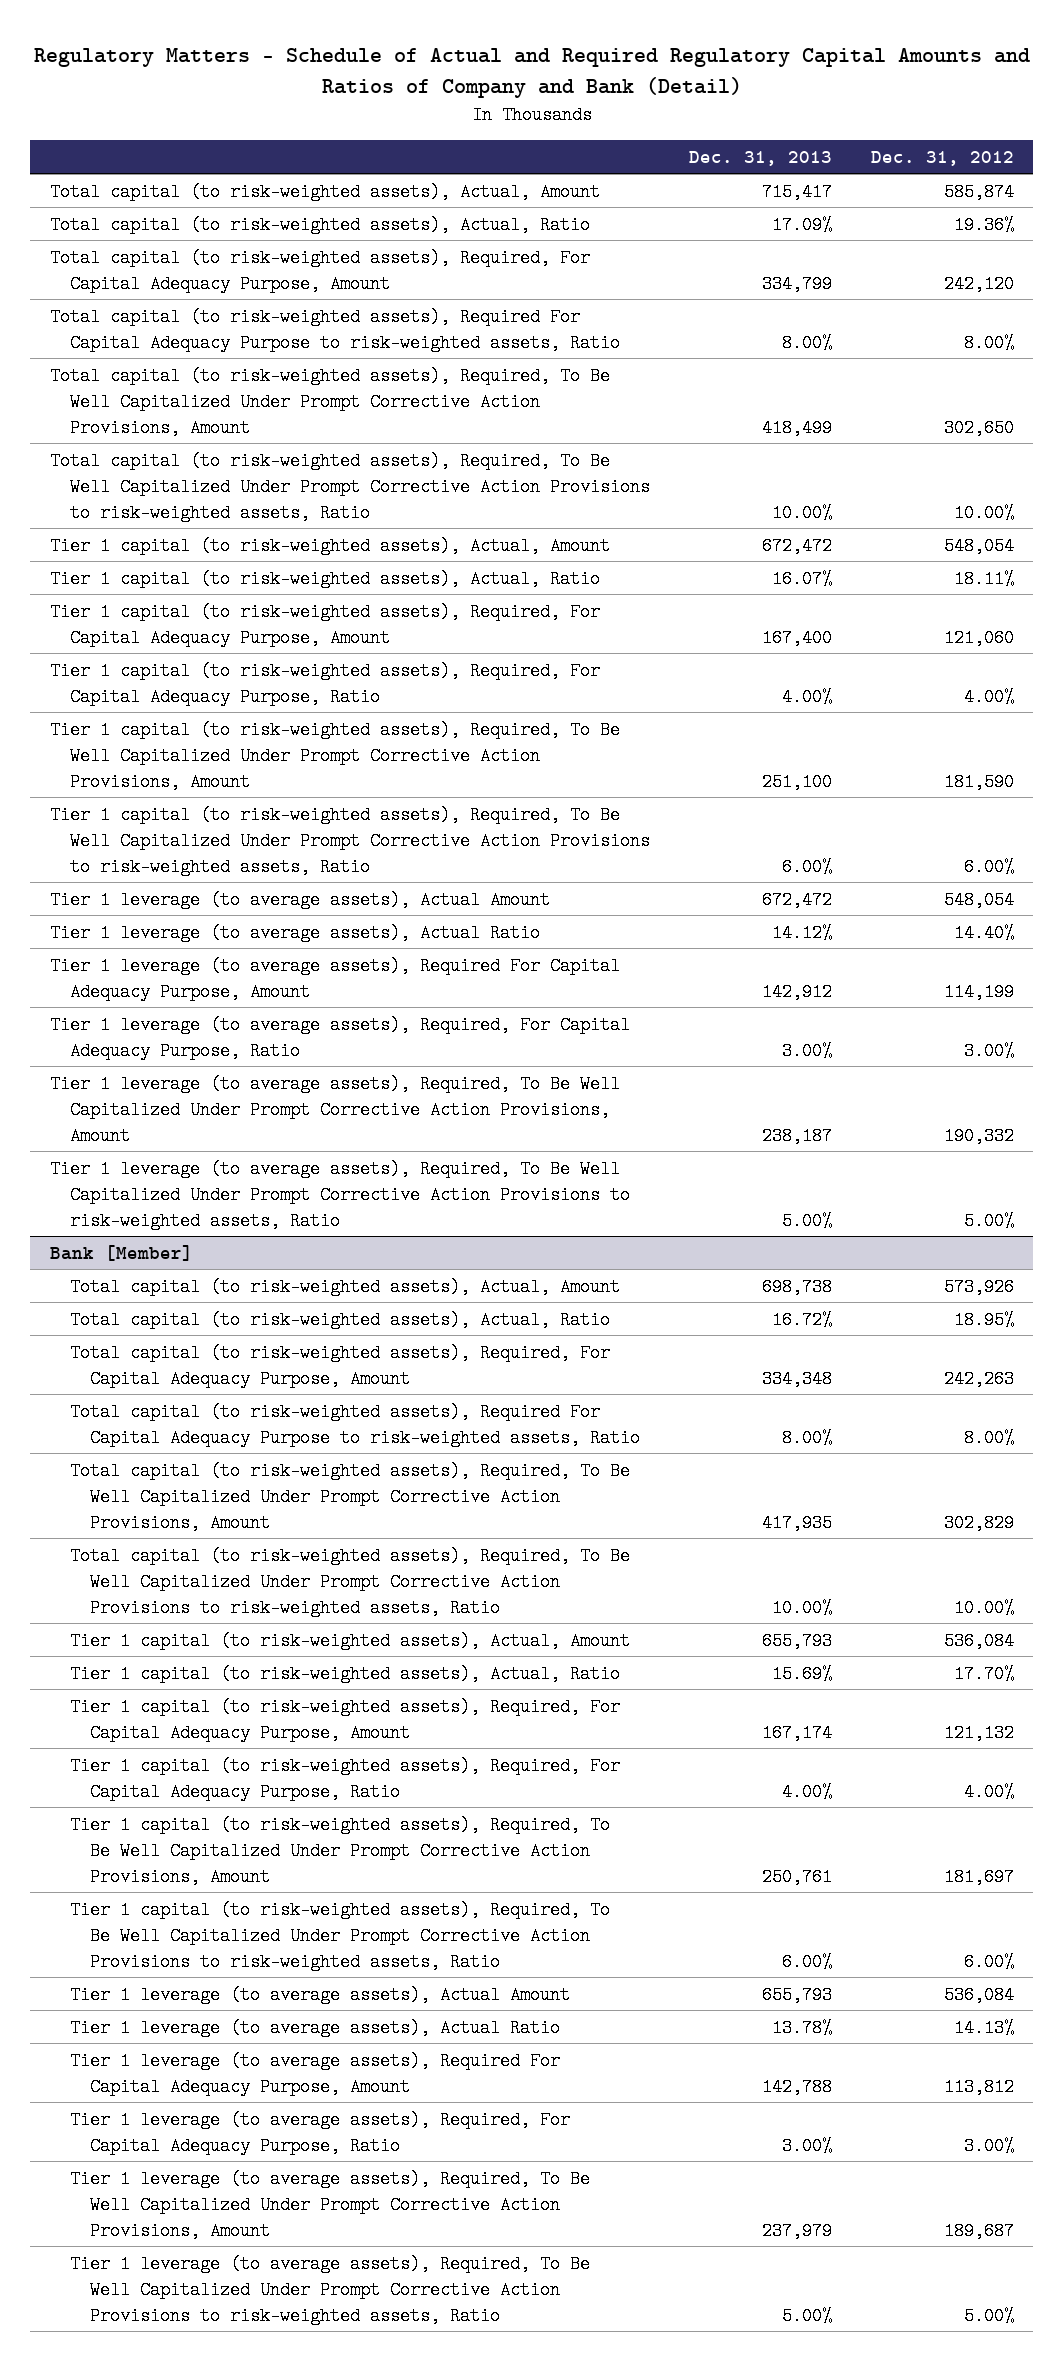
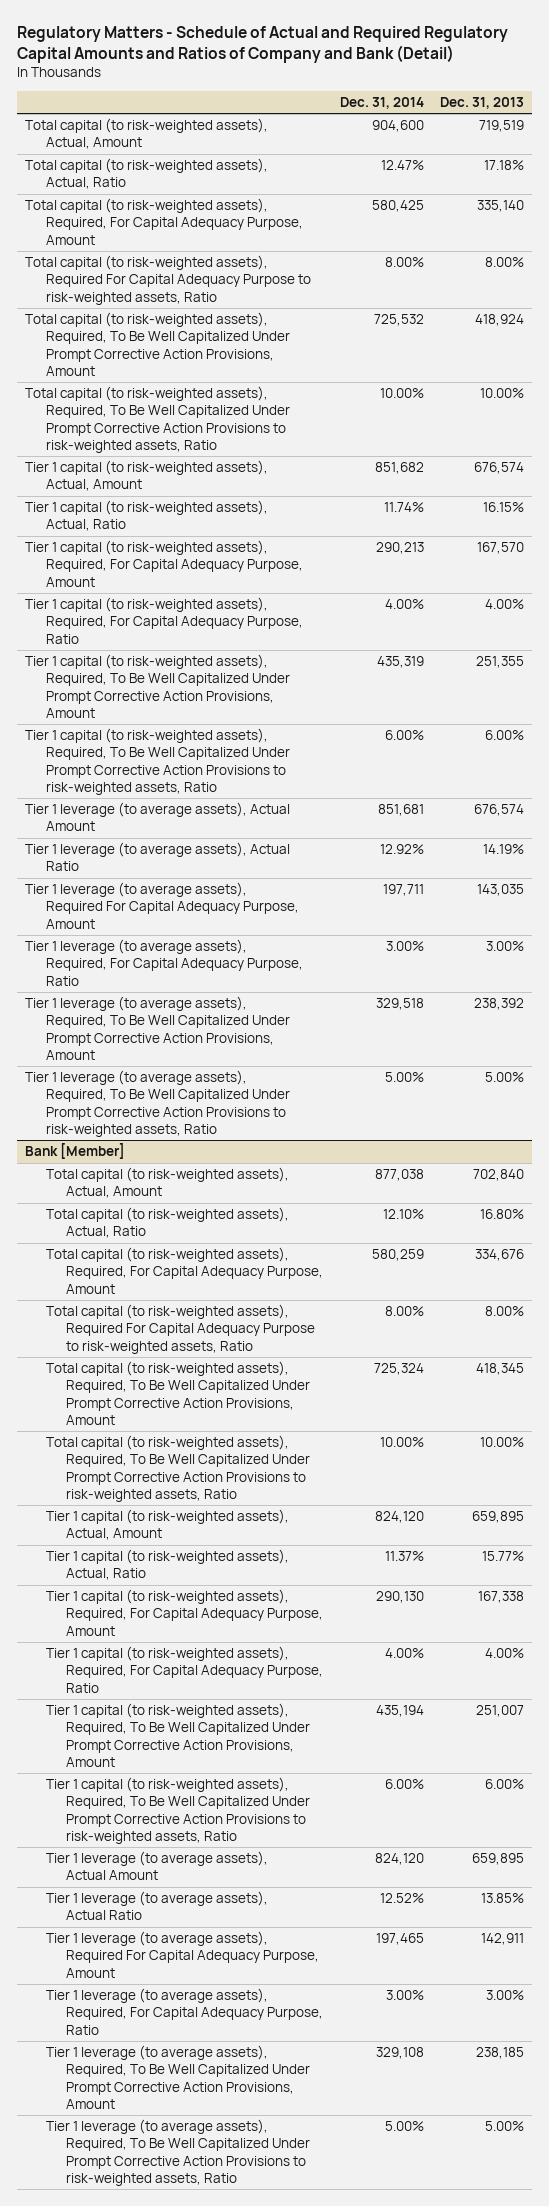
- | Dec. 31, 2013 | Dec. 31, 2012
+ | Dec. 31, 2014 | Dec. 31, 2013
- Total capital (to risk-weighted assets), Actual, Amount | 715,417 | 585,874
- Total capital (to risk-weighted assets), Actual, Ratio | 17.09% | 19.36%
- Total capital (to risk-weighted assets), Required, For Capital Adequacy Purpose, Amount | 334,799 | 242,120
+ Total capital (to risk-weighted assets), Actual, Amount | 904,600 | 719,519
+ Total capital (to risk-weighted assets), Actual, Ratio | 12.47% | 17.18%
+ Total capital (to risk-weighted assets), Required, For Capital Adequacy Purpose, Amount | 580,425 | 335,140
- Total capital (to risk-weighted assets), Required, To Be Well Capitalized Under Prompt Corrective Action Provisions, Amount | 418,499 | 302,650
+ Total capital (to risk-weighted assets), Required, To Be Well Capitalized Under Prompt Corrective Action Provisions, Amount | 725,532 | 418,924
- Tier 1 capital (to risk-weighted assets), Actual, Amount | 672,472 | 548,054
- Tier 1 capital (to risk-weighted assets), Actual, Ratio | 16.07% | 18.11%
- Tier 1 capital (to risk-weighted assets), Required, For Capital Adequacy Purpose, Amount | 167,400 | 121,060
+ Tier 1 capital (to risk-weighted assets), Actual, Amount | 851,682 | 676,574
+ Tier 1 capital (to risk-weighted assets), Actual, Ratio | 11.74% | 16.15%
+ Tier 1 capital (to risk-weighted assets), Required, For Capital Adequacy Purpose, Amount | 290,213 | 167,570
- Tier 1 capital (to risk-weighted assets), Required, To Be Well Capitalized Under Prompt Corrective Action Provisions, Amount | 251,100 | 181,590
+ Tier 1 capital (to risk-weighted assets), Required, To Be Well Capitalized Under Prompt Corrective Action Provisions, Amount | 435,319 | 251,355
- Tier 1 leverage (to average assets), Actual Amount | 672,472 | 548,054
- Tier 1 leverage (to average assets), Actual Ratio | 14.12% | 14.40%
- Tier 1 leverage (to average assets), Required For Capital Adequacy Purpose, Amount | 142,912 | 114,199
+ Tier 1 leverage (to average assets), Actual Amount | 851,681 | 676,574
+ Tier 1 leverage (to average assets), Actual Ratio | 12.92% | 14.19%
+ Tier 1 leverage (to average assets), Required For Capital Adequacy Purpose, Amount | 197,711 | 143,035
- Tier 1 leverage (to average assets), Required, To Be Well Capitalized Under Prompt Corrective Action Provisions, Amount | 238,187 | 190,332
+ Tier 1 leverage (to average assets), Required, To Be Well Capitalized Under Prompt Corrective Action Provisions, Amount | 329,518 | 238,392
@ Bank [Member]
- Total capital (to risk-weighted assets), Actual, Amount | 698,738 | 573,926
- Total capital (to risk-weighted assets), Actual, Ratio | 16.72% | 18.95%
- Total capital (to risk-weighted assets), Required, For Capital Adequacy Purpose, Amount | 334,348 | 242,263
+ Total capital (to risk-weighted assets), Actual, Amount | 877,038 | 702,840
+ Total capital (to risk-weighted assets), Actual, Ratio | 12.10% | 16.80%
+ Total capital (to risk-weighted assets), Required, For Capital Adequacy Purpose, Amount | 580,259 | 334,676
- Total capital (to risk-weighted assets), Required, To Be Well Capitalized Under Prompt Corrective Action Provisions, Amount | 417,935 | 302,829
+ Total capital (to risk-weighted assets), Required, To Be Well Capitalized Under Prompt Corrective Action Provisions, Amount | 725,324 | 418,345
- Tier 1 capital (to risk-weighted assets), Actual, Amount | 655,793 | 536,084
- Tier 1 capital (to risk-weighted assets), Actual, Ratio | 15.69% | 17.70%
- Tier 1 capital (to risk-weighted assets), Required, For Capital Adequacy Purpose, Amount | 167,174 | 121,132
+ Tier 1 capital (to risk-weighted assets), Actual, Amount | 824,120 | 659,895
+ Tier 1 capital (to risk-weighted assets), Actual, Ratio | 11.37% | 15.77%
+ Tier 1 capital (to risk-weighted assets), Required, For Capital Adequacy Purpose, Amount | 290,130 | 167,338
- Tier 1 capital (to risk-weighted assets), Required, To Be Well Capitalized Under Prompt Corrective Action Provisions, Amount | 250,761 | 181,697
+ Tier 1 capital (to risk-weighted assets), Required, To Be Well Capitalized Under Prompt Corrective Action Provisions, Amount | 435,194 | 251,007
- Tier 1 leverage (to average assets), Actual Amount | 655,793 | 536,084
- Tier 1 leverage (to average assets), Actual Ratio | 13.78% | 14.13%
- Tier 1 leverage (to average assets), Required For Capital Adequacy Purpose, Amount | 142,788 | 113,812
+ Tier 1 leverage (to average assets), Actual Amount | 824,120 | 659,895
+ Tier 1 leverage (to average assets), Actual Ratio | 12.52% | 13.85%
+ Tier 1 leverage (to average assets), Required For Capital Adequacy Purpose, Amount | 197,465 | 142,911
- Tier 1 leverage (to average assets), Required, To Be Well Capitalized Under Prompt Corrective Action Provisions, Amount | 237,979 | 189,687
+ Tier 1 leverage (to average assets), Required, To Be Well Capitalized Under Prompt Corrective Action Provisions, Amount | 329,108 | 238,185

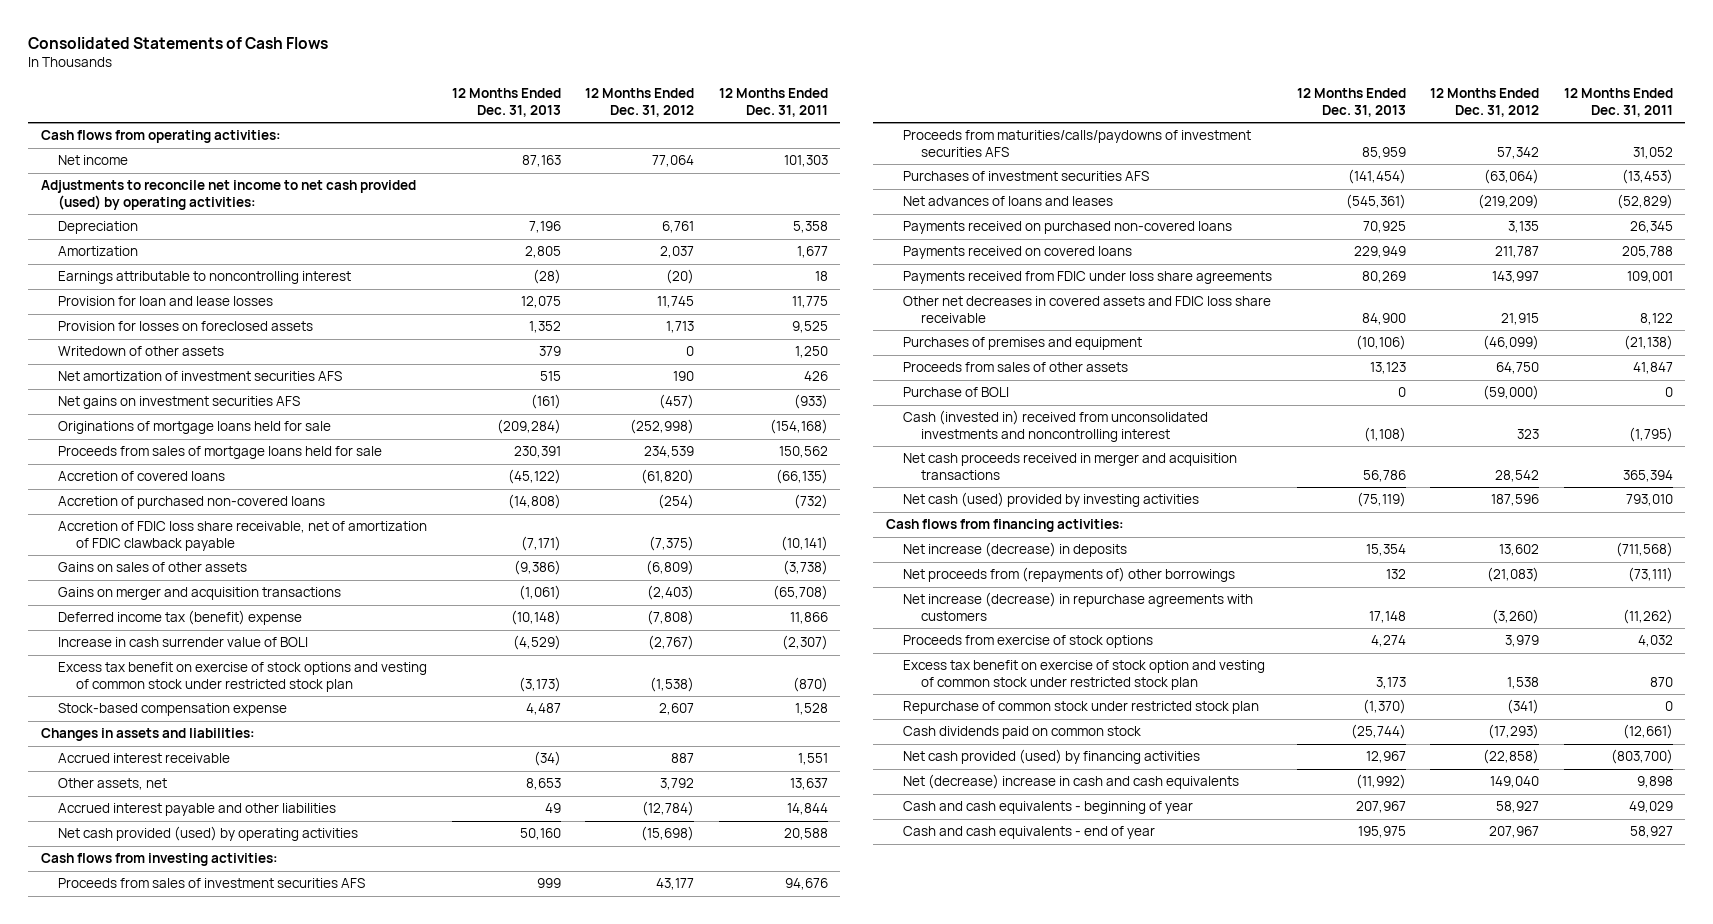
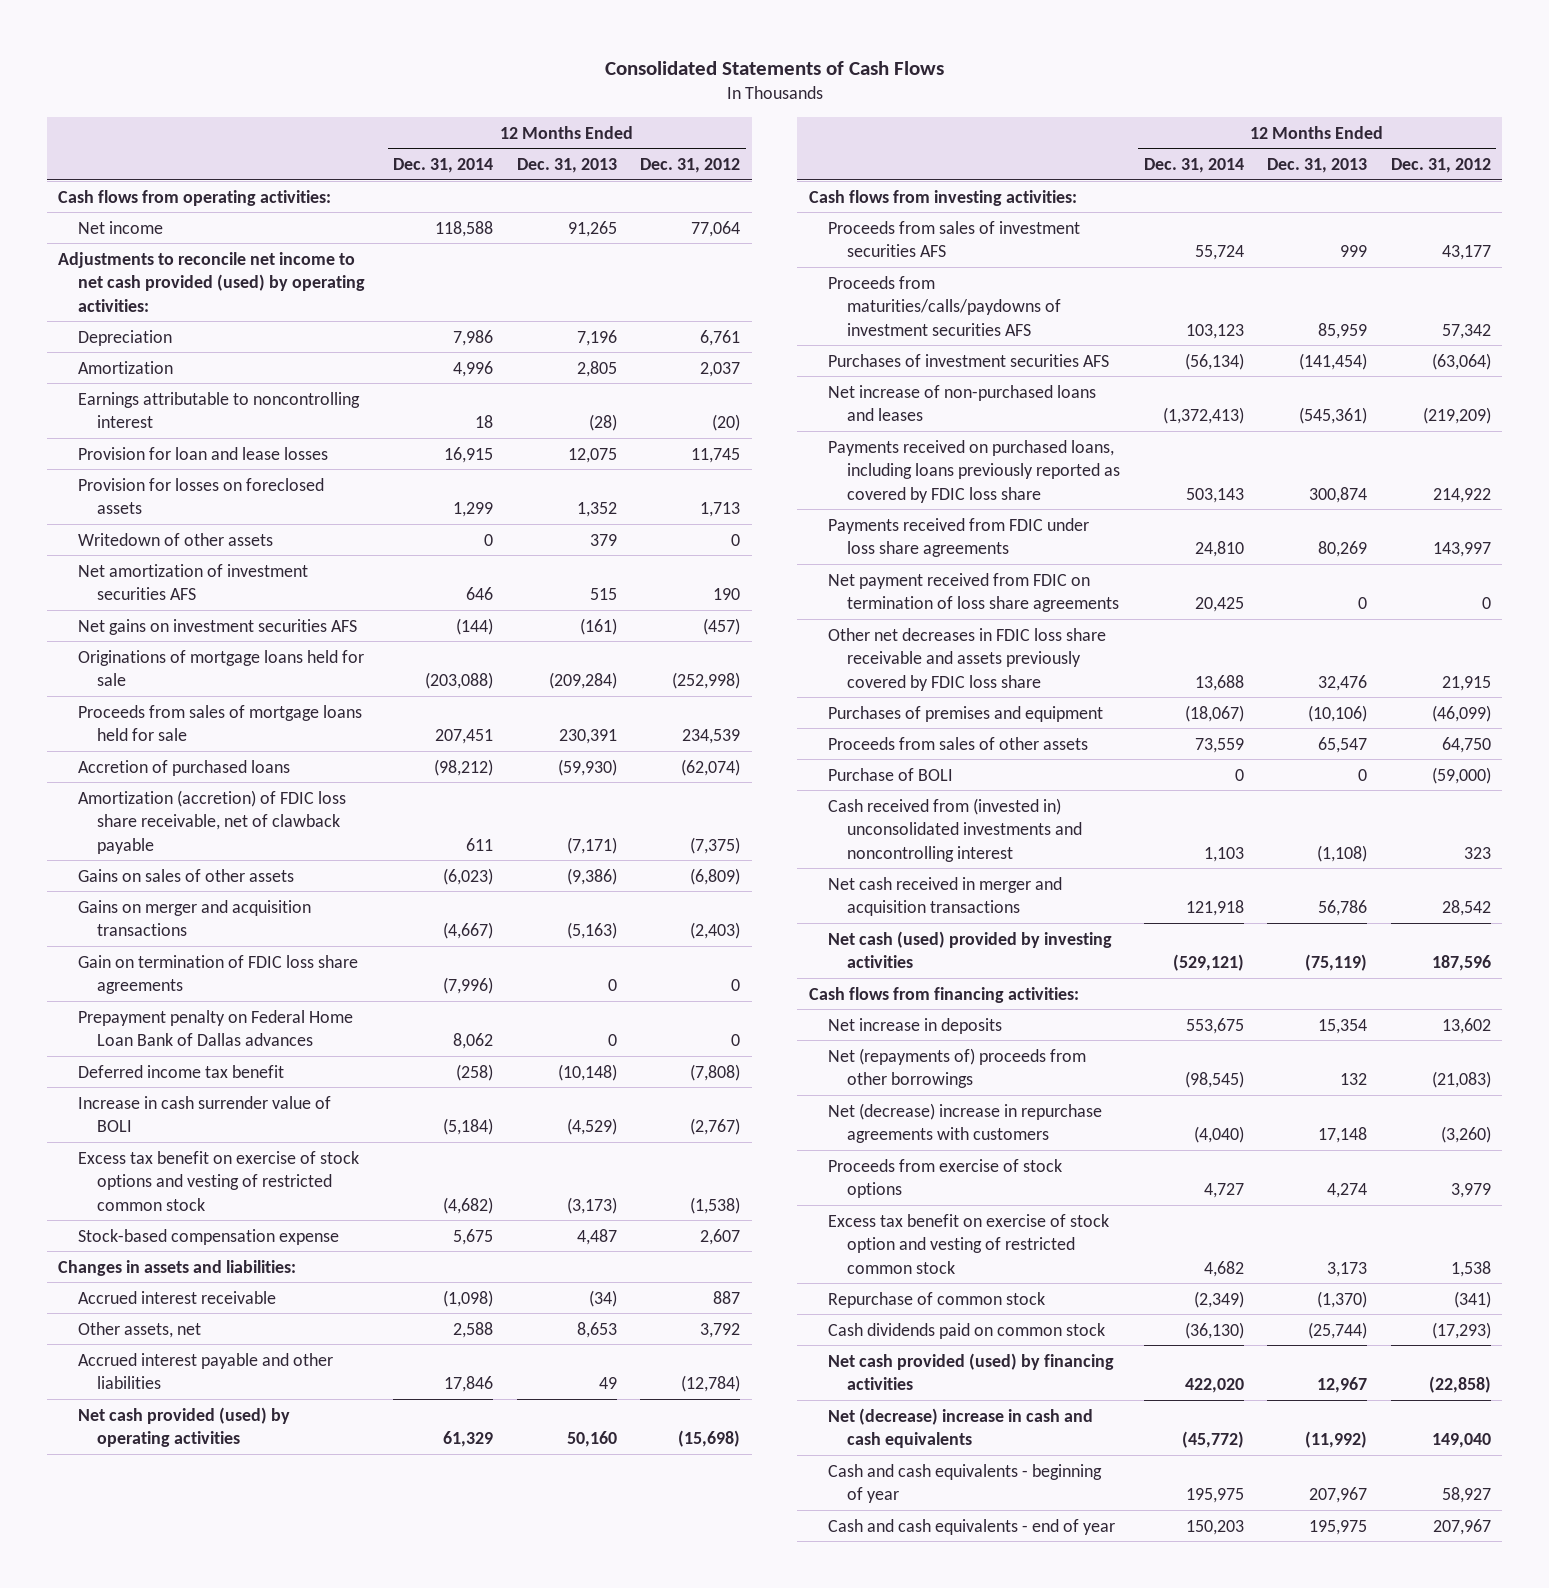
- | 12 Months Ended Dec. 31, 2013 | 12 Months Ended Dec. 31, 2012 | 12 Months Ended Dec. 31, 2011
+ | 12 Months Ended Dec. 31, 2014 | 12 Months Ended Dec. 31, 2013 | 12 Months Ended Dec. 31, 2012
- Net income | 87,163 | 77,064 | 101,303
+ Net income | 118,588 | 91,265 | 77,064
- Accretion of covered loans | (45,122) | (61,820) | (66,135)
- Accretion of purchased non-covered loans | (14,808) | (254) | (732)
- Accretion of FDIC loss share receivable, net of amortization of FDIC clawback payable | (7,171) | (7,375) | (10,141)
+ Accretion of purchased loans | (98,212) | (59,930) | (62,074)
+ Amortization (accretion) of FDIC loss share receivable, net of clawback payable | 611 | (7,171) | (7,375)
- Gains on merger and acquisition transactions | (1,061) | (2,403) | (65,708)
- Deferred income tax (benefit) expense | (10,148) | (7,808) | 11,866
+ Gains on merger and acquisition transactions | (4,667) | (5,163) | (2,403)
+ Gain on termination of FDIC loss share agreements | (7,996) | 0 | 0
+ Prepayment penalty on Federal Home Loan Bank of Dallas advances | 8,062 | 0 | 0
+ Deferred income tax benefit | (258) | (10,148) | (7,808)
- Excess tax benefit on exercise of stock options and vesting of common stock under restricted stock plan | (3,173) | (1,538) | (870)
+ Excess tax benefit on exercise of stock options and vesting of restricted common stock | (4,682) | (3,173) | (1,538)
- Net advances of loans and leases | (545,361) | (219,209) | (52,829)
- Payments received on purchased non-covered loans | 70,925 | 3,135 | 26,345
- Payments received on covered loans | 229,949 | 211,787 | 205,788
+ Net increase of non-purchased loans and leases | (1,372,413) | (545,361) | (219,209)
+ Payments received on purchased loans, including loans previously reported as covered by FDIC loss share | 503,143 | 300,874 | 214,922
- Other net decreases in covered assets and FDIC loss share receivable | 84,900 | 21,915 | 8,122
+ Net payment received from FDIC on termination of loss share agreements | 20,425 | 0 | 0
+ Other net decreases in FDIC loss share receivable and assets previously covered by FDIC loss share | 13,688 | 32,476 | 21,915
- Proceeds from sales of other assets | 13,123 | 64,750 | 41,847
+ Proceeds from sales of other assets | 73,559 | 65,547 | 64,750
- Cash (invested in) received from unconsolidated investments and noncontrolling interest | (1,108) | 323 | (1,795)
- Net cash proceeds received in merger and acquisition transactions | 56,786 | 28,542 | 365,394
+ Cash received from (invested in) unconsolidated investments and noncontrolling interest | 1,103 | (1,108) | 323
+ Net cash received in merger and acquisition transactions | 121,918 | 56,786 | 28,542
- Net increase (decrease) in deposits | 15,354 | 13,602 | (711,568)
- Net proceeds from (repayments of) other borrowings | 132 | (21,083) | (73,111)
- Net increase (decrease) in repurchase agreements with customers | 17,148 | (3,260) | (11,262)
+ Net increase in deposits | 553,675 | 15,354 | 13,602
+ Net (repayments of) proceeds from other borrowings | (98,545) | 132 | (21,083)
+ Net (decrease) increase in repurchase agreements with customers | (4,040) | 17,148 | (3,260)
- Excess tax benefit on exercise of stock option and vesting of common stock under restricted stock plan | 3,173 | 1,538 | 870
- Repurchase of common stock under restricted stock plan | (1,370) | (341) | 0
+ Excess tax benefit on exercise of stock option and vesting of restricted common stock | 4,682 | 3,173 | 1,538
+ Repurchase of common stock | (2,349) | (1,370) | (341)

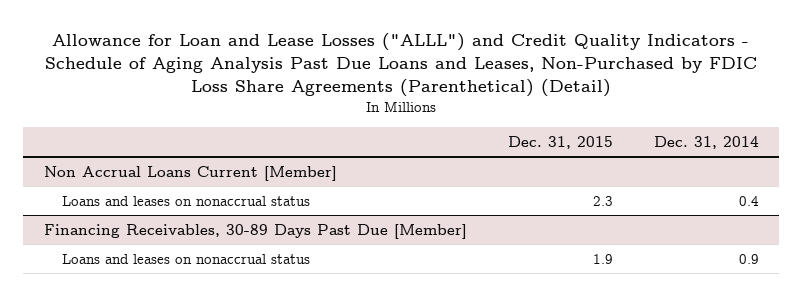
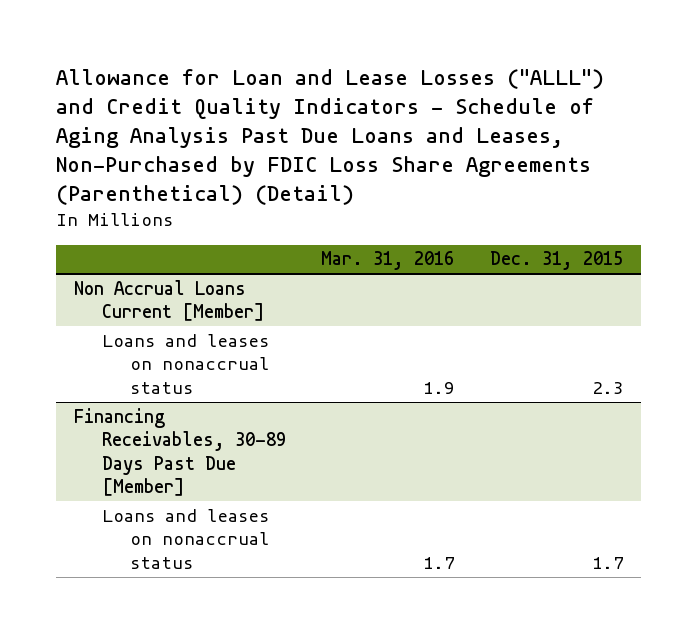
- | Dec. 31, 2015 | Dec. 31, 2014
+ | Mar. 31, 2016 | Dec. 31, 2015
@ Financing Receivables, 30-89 Days Past Due [Member]
- Loans and leases on nonaccrual status | 1.9 | 0.9
+ Loans and leases on nonaccrual status | 1.7 | 1.7

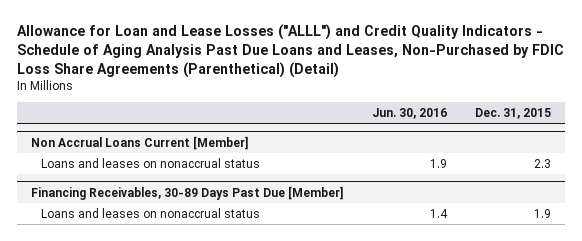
- | Mar. 31, 2016 | Dec. 31, 2015
+ | Jun. 30, 2016 | Dec. 31, 2015
@ Financing Receivables, 30-89 Days Past Due [Member]
- Loans and leases on nonaccrual status | 1.7 | 1.7
+ Loans and leases on nonaccrual status | 1.4 | 1.9

